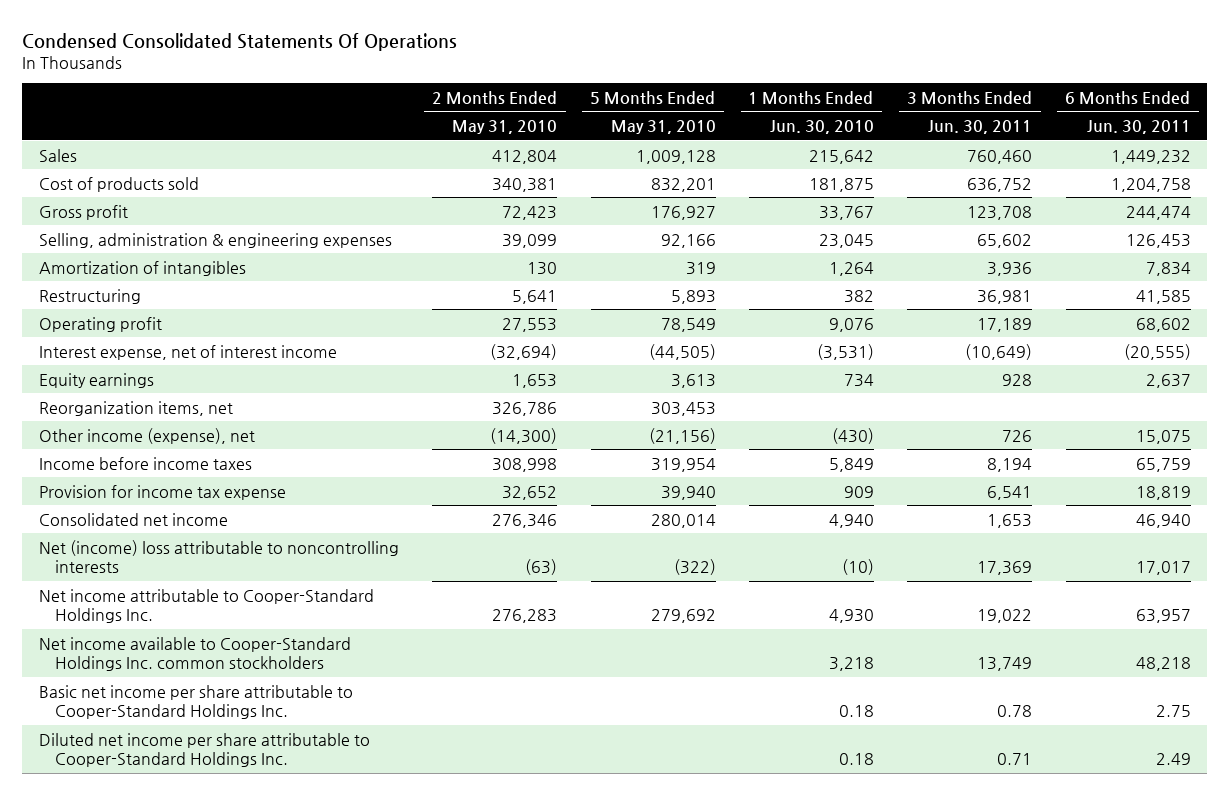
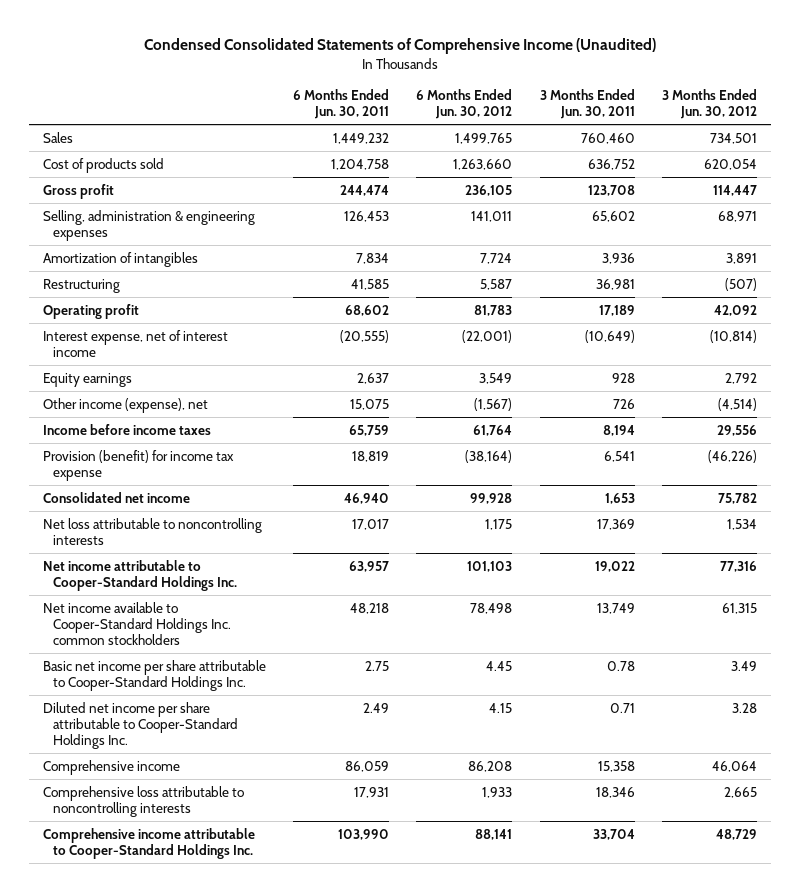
- Condensed Consolidated Statements Of Operations
+ Condensed Consolidated Statements of Comprehensive Income (Unaudited)
- | 2 Months Ended May 31, 2010 | 5 Months Ended May 31, 2010 | 1 Months Ended Jun. 30, 2010 | 3 Months Ended Jun. 30, 2011 | 6 Months Ended Jun. 30, 2011
+ | 6 Months Ended Jun. 30, 2011 | 6 Months Ended Jun. 30, 2012 | 3 Months Ended Jun. 30, 2011 | 3 Months Ended Jun. 30, 2012
- Reorganization items, net | 326,786 | 303,453 | | |
- Provision for income tax expense | 32,652 | 39,940 | 909 | 6,541 | 18,819
+ Provision (benefit) for income tax expense | 18,819 | (38,164) | 6,541 | (46,226)
- Net (income) loss attributable to noncontrolling interests | (63) | (322) | (10) | 17,369 | 17,017
+ Net loss attributable to noncontrolling interests | 17,017 | 1,175 | 17,369 | 1,534
+ Comprehensive income | 86,059 | 86,208 | 15,358 | 46,064
+ Comprehensive loss attributable to noncontrolling interests | 17,931 | 1,933 | 18,346 | 2,665
+ Comprehensive income attributable to Cooper-Standard Holdings Inc. | 103,990 | 88,141 | 33,704 | 48,729

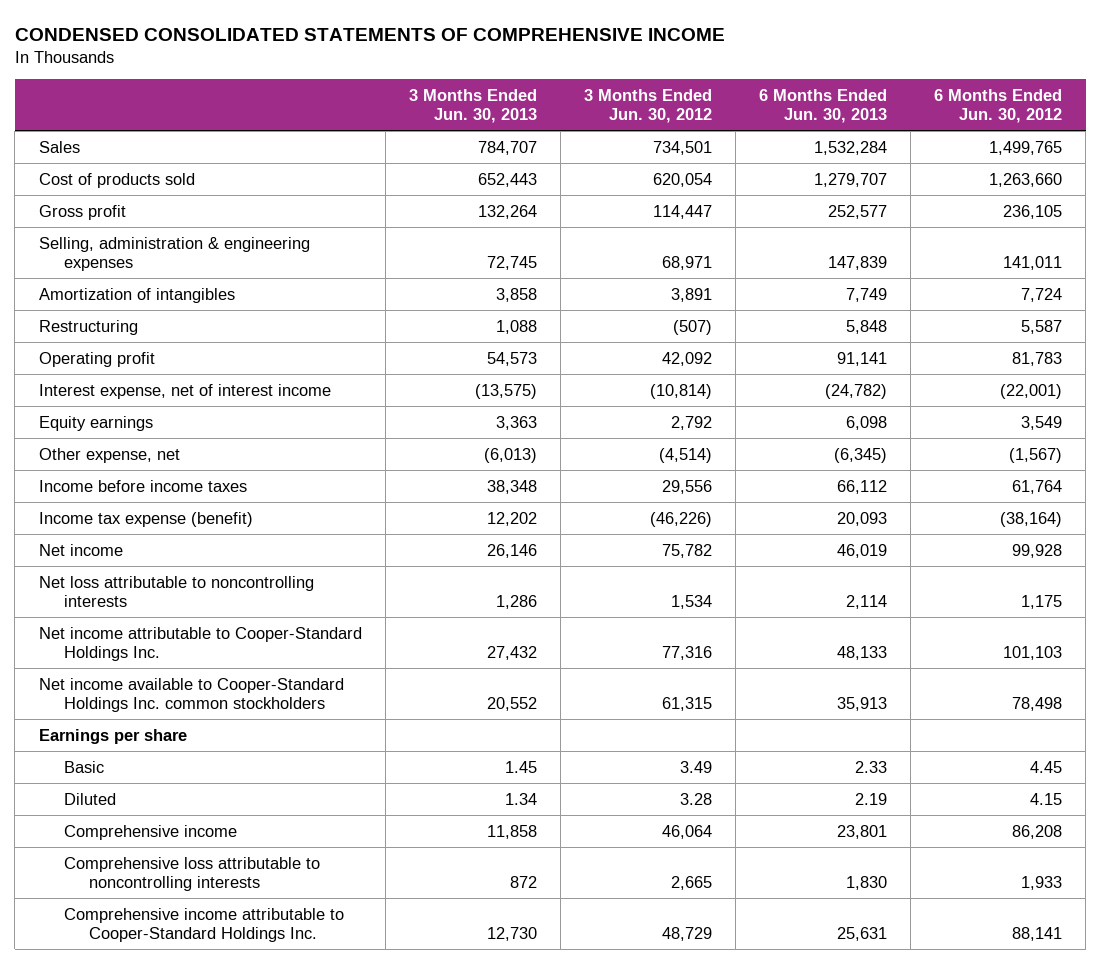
- Condensed Consolidated Statements of Comprehensive Income (Unaudited)
+ CONDENSED CONSOLIDATED STATEMENTS OF COMPREHENSIVE INCOME
- | 6 Months Ended Jun. 30, 2011 | 6 Months Ended Jun. 30, 2012 | 3 Months Ended Jun. 30, 2011 | 3 Months Ended Jun. 30, 2012
+ | 3 Months Ended Jun. 30, 2013 | 3 Months Ended Jun. 30, 2012 | 6 Months Ended Jun. 30, 2013 | 6 Months Ended Jun. 30, 2012
- Other income (expense), net | 15,075 | (1,567) | 726 | (4,514)
+ Other expense, net | (6,013) | (4,514) | (6,345) | (1,567)
- Provision (benefit) for income tax expense | 18,819 | (38,164) | 6,541 | (46,226)
- Consolidated net income | 46,940 | 99,928 | 1,653 | 75,782
+ Income tax expense (benefit) | 12,202 | (46,226) | 20,093 | (38,164)
+ Net income | 26,146 | 75,782 | 46,019 | 99,928
- Basic net income per share attributable to Cooper-Standard Holdings Inc. | 2.75 | 4.45 | 0.78 | 3.49
- Diluted net income per share attributable to Cooper-Standard Holdings Inc. | 2.49 | 4.15 | 0.71 | 3.28
+ Earnings per share
+ Basic | 1.45 | 3.49 | 2.33 | 4.45
+ Diluted | 1.34 | 3.28 | 2.19 | 4.15

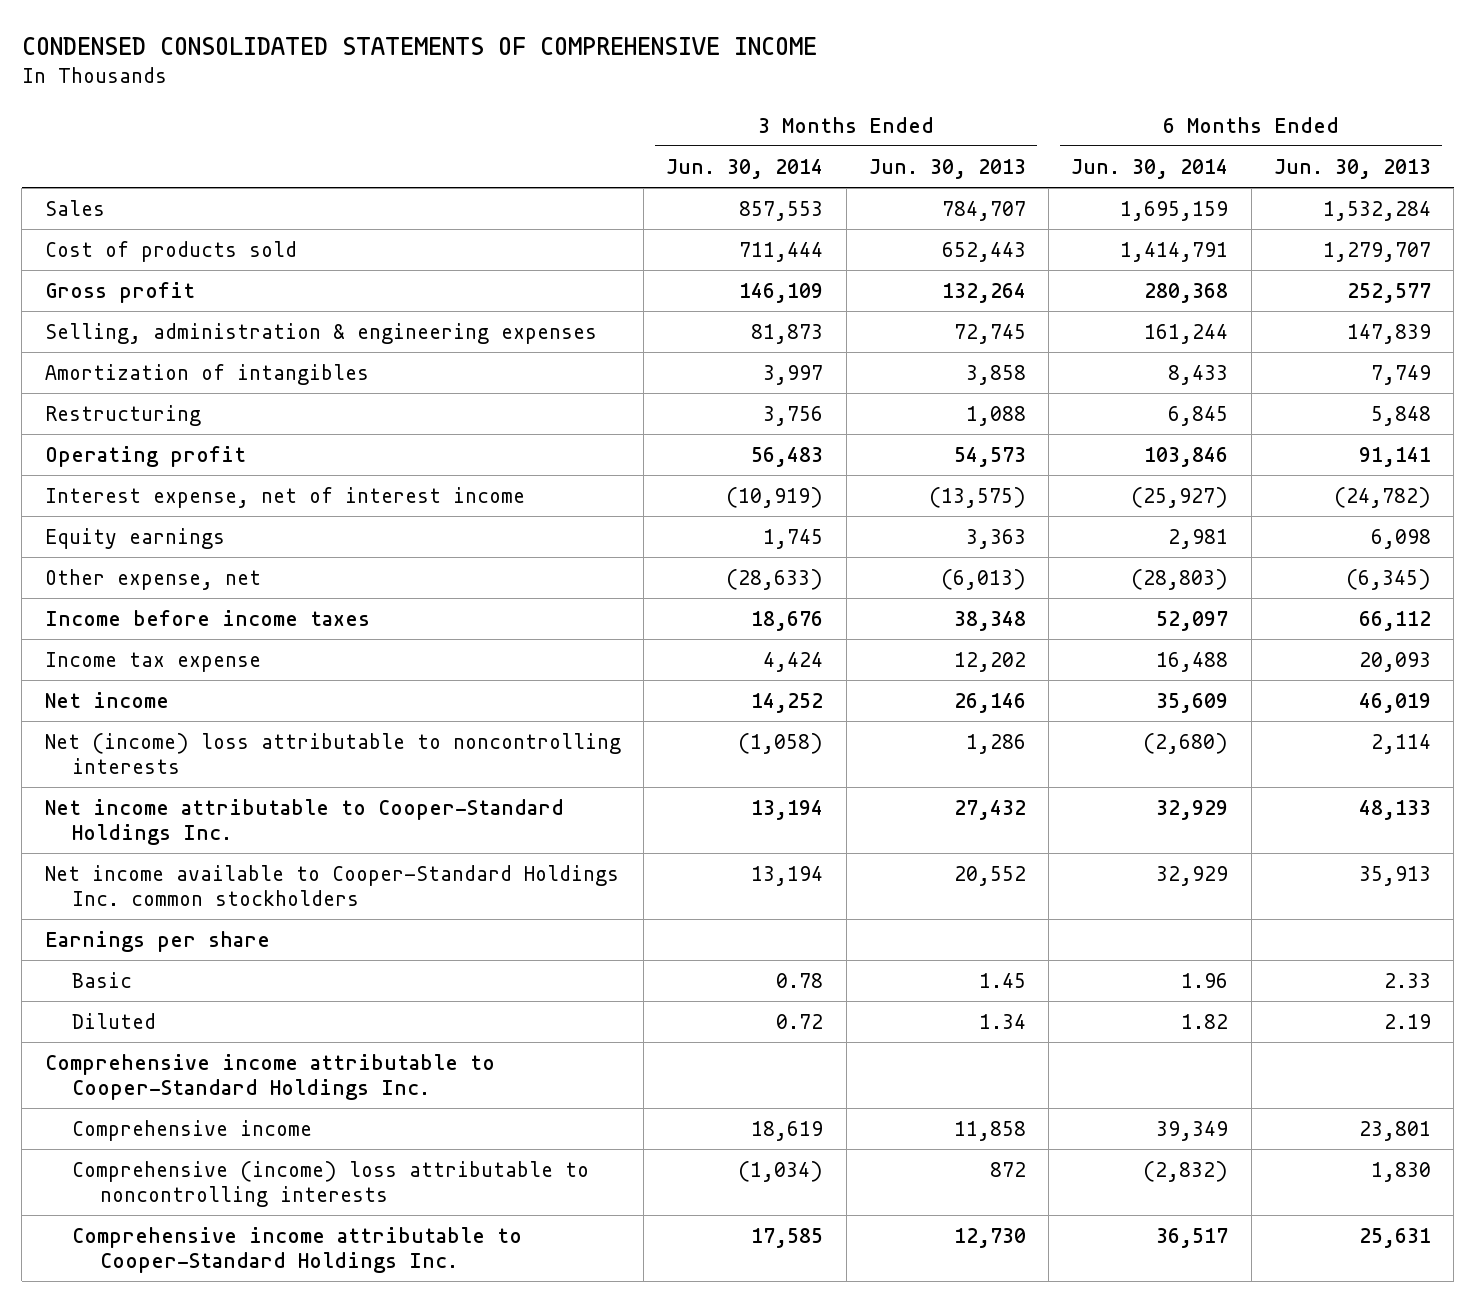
- | 3 Months Ended Jun. 30, 2013 | 3 Months Ended Jun. 30, 2012 | 6 Months Ended Jun. 30, 2013 | 6 Months Ended Jun. 30, 2012
+ | 3 Months Ended Jun. 30, 2014 | 3 Months Ended Jun. 30, 2013 | 6 Months Ended Jun. 30, 2014 | 6 Months Ended Jun. 30, 2013
- Income tax expense (benefit) | 12,202 | (46,226) | 20,093 | (38,164)
+ Income tax expense | 4,424 | 12,202 | 16,488 | 20,093
- Net loss attributable to noncontrolling interests | 1,286 | 1,534 | 2,114 | 1,175
+ Net (income) loss attributable to noncontrolling interests | (1,058) | 1,286 | (2,680) | 2,114
+ Comprehensive income attributable to Cooper-Standard Holdings Inc.
- Comprehensive loss attributable to noncontrolling interests | 872 | 2,665 | 1,830 | 1,933
+ Comprehensive (income) loss attributable to noncontrolling interests | (1,034) | 872 | (2,832) | 1,830

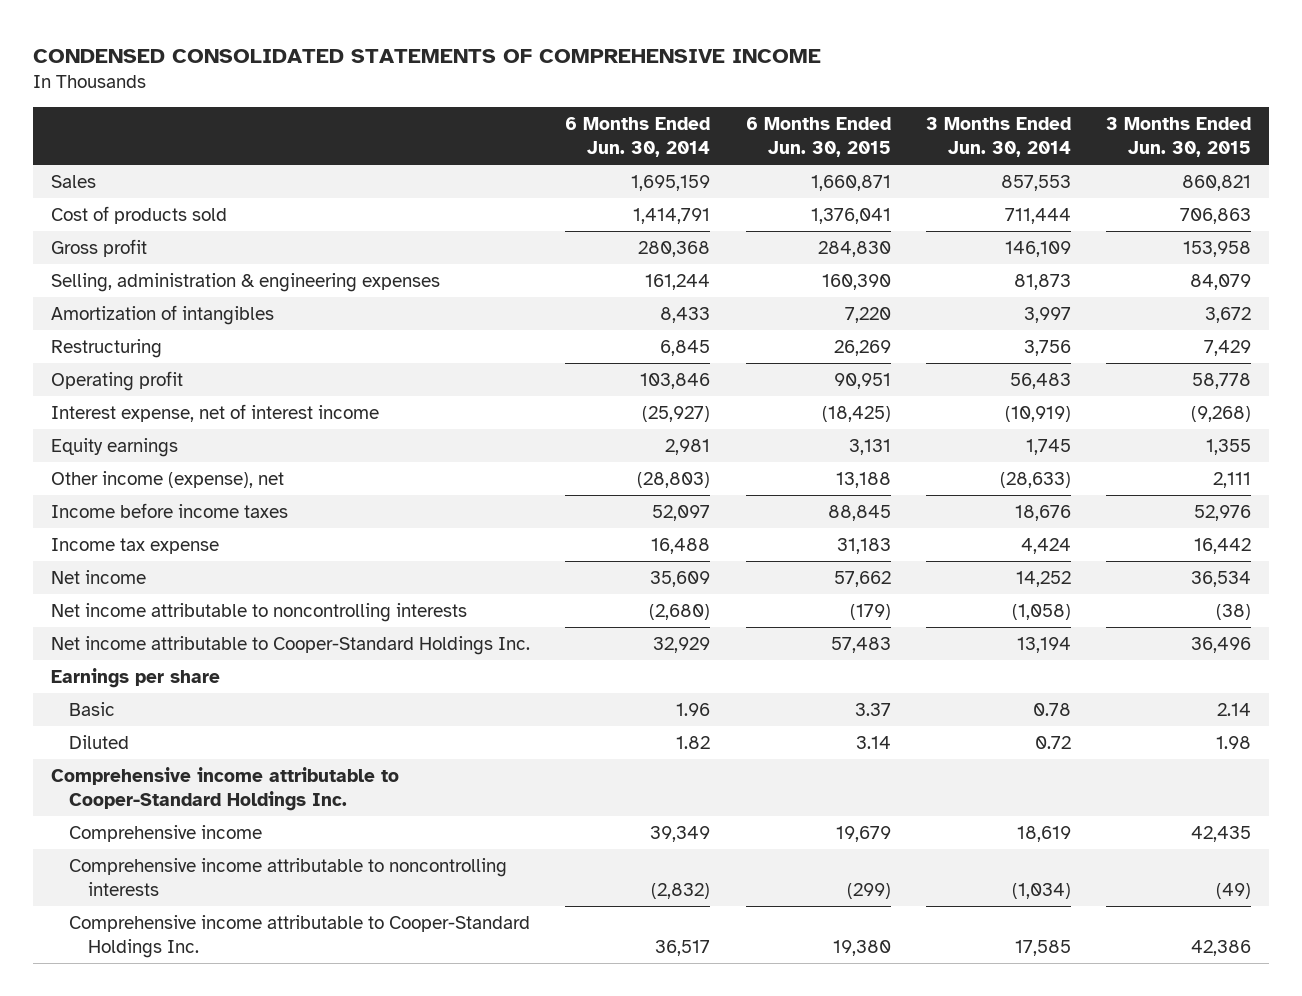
- | 3 Months Ended Jun. 30, 2014 | 3 Months Ended Jun. 30, 2013 | 6 Months Ended Jun. 30, 2014 | 6 Months Ended Jun. 30, 2013
+ | 6 Months Ended Jun. 30, 2014 | 6 Months Ended Jun. 30, 2015 | 3 Months Ended Jun. 30, 2014 | 3 Months Ended Jun. 30, 2015
- Other expense, net | (28,633) | (6,013) | (28,803) | (6,345)
+ Other income (expense), net | (28,803) | 13,188 | (28,633) | 2,111
- Net (income) loss attributable to noncontrolling interests | (1,058) | 1,286 | (2,680) | 2,114
+ Net income attributable to noncontrolling interests | (2,680) | (179) | (1,058) | (38)
- Net income available to Cooper-Standard Holdings Inc. common stockholders | 13,194 | 20,552 | 32,929 | 35,913
- Comprehensive (income) loss attributable to noncontrolling interests | (1,034) | 872 | (2,832) | 1,830
+ Comprehensive income attributable to noncontrolling interests | (2,832) | (299) | (1,034) | (49)

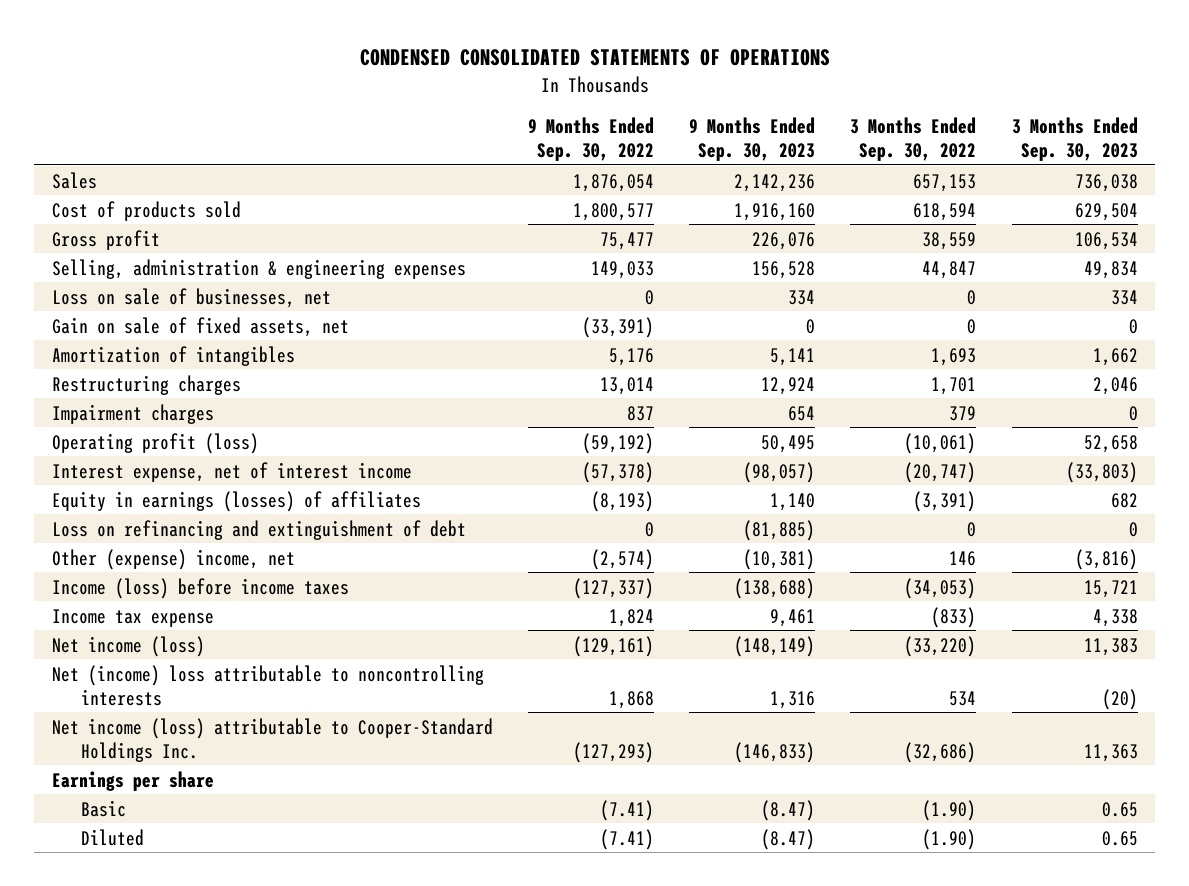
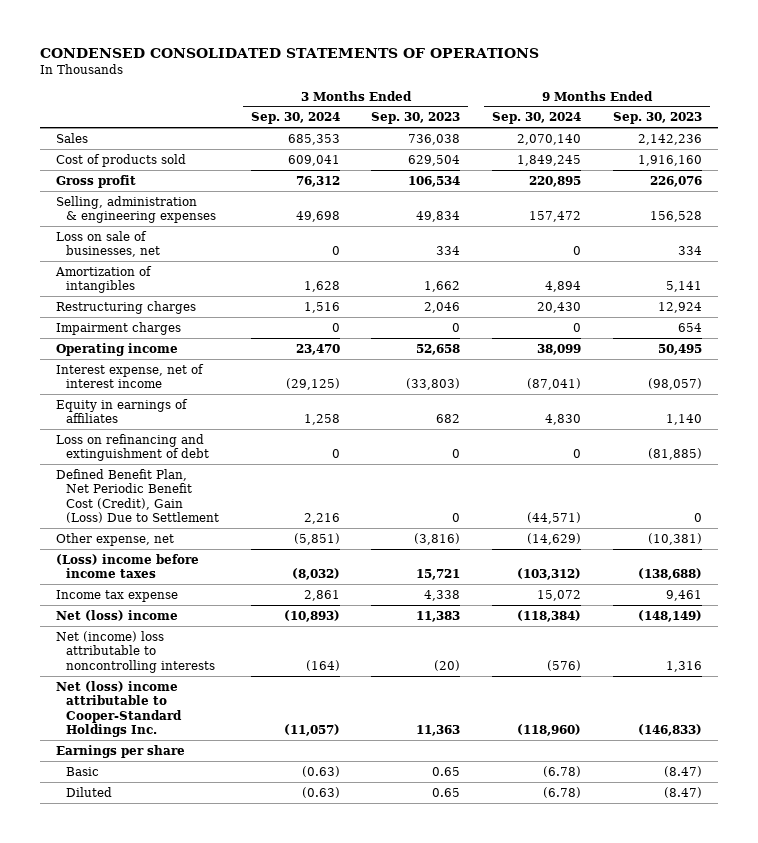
- | 9 Months Ended Sep. 30, 2022 | 9 Months Ended Sep. 30, 2023 | 3 Months Ended Sep. 30, 2022 | 3 Months Ended Sep. 30, 2023
+ | 3 Months Ended Sep. 30, 2024 | 3 Months Ended Sep. 30, 2023 | 9 Months Ended Sep. 30, 2024 | 9 Months Ended Sep. 30, 2023
- Gain on sale of fixed assets, net | (33,391) | 0 | 0 | 0
- Operating profit (loss) | (59,192) | 50,495 | (10,061) | 52,658
+ Operating income | 23,470 | 52,658 | 38,099 | 50,495
- Equity in earnings (losses) of affiliates | (8,193) | 1,140 | (3,391) | 682
+ Equity in earnings of affiliates | 1,258 | 682 | 4,830 | 1,140
- Other (expense) income, net | (2,574) | (10,381) | 146 | (3,816)
- Income (loss) before income taxes | (127,337) | (138,688) | (34,053) | 15,721
+ Defined Benefit Plan, Net Periodic Benefit Cost (Credit), Gain (Loss) Due to Settlement | 2,216 | 0 | (44,571) | 0
+ Other expense, net | (5,851) | (3,816) | (14,629) | (10,381)
+ (Loss) income before income taxes | (8,032) | 15,721 | (103,312) | (138,688)
- Net income (loss) | (129,161) | (148,149) | (33,220) | 11,383
+ Net (loss) income | (10,893) | 11,383 | (118,384) | (148,149)
- Net income (loss) attributable to Cooper-Standard Holdings Inc. | (127,293) | (146,833) | (32,686) | 11,363
+ Net (loss) income attributable to Cooper-Standard Holdings Inc. | (11,057) | 11,363 | (118,960) | (146,833)

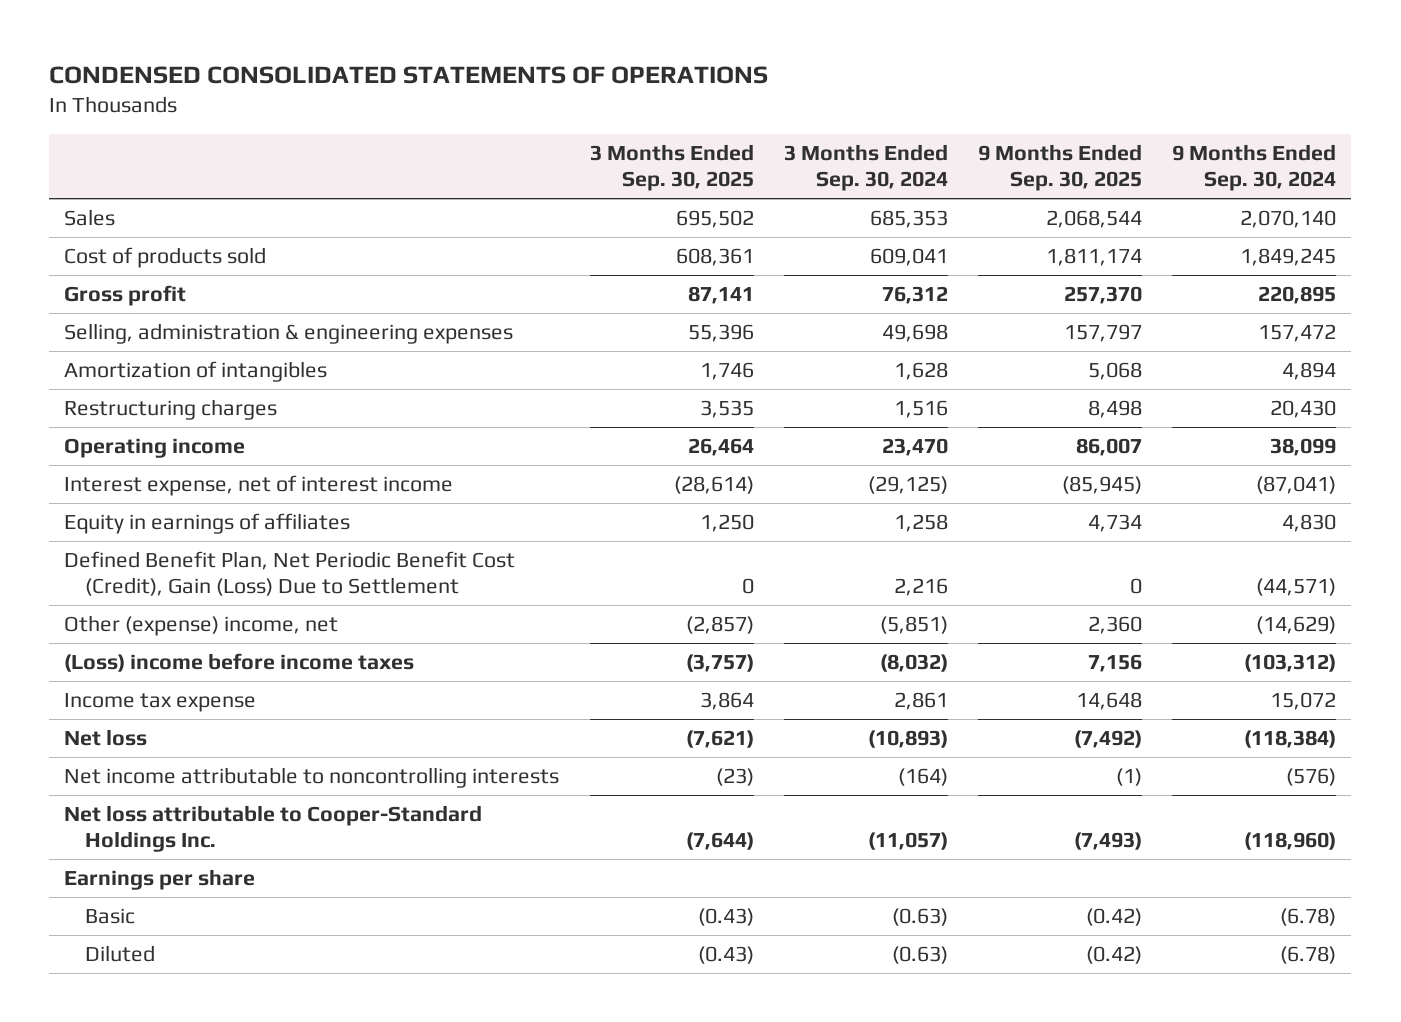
- | 3 Months Ended Sep. 30, 2024 | 3 Months Ended Sep. 30, 2023 | 9 Months Ended Sep. 30, 2024 | 9 Months Ended Sep. 30, 2023
+ | 3 Months Ended Sep. 30, 2025 | 3 Months Ended Sep. 30, 2024 | 9 Months Ended Sep. 30, 2025 | 9 Months Ended Sep. 30, 2024
- Loss on sale of businesses, net | 0 | 334 | 0 | 334
- Impairment charges | 0 | 0 | 0 | 654
- Loss on refinancing and extinguishment of debt | 0 | 0 | 0 | (81,885)
- Other expense, net | (5,851) | (3,816) | (14,629) | (10,381)
+ Other (expense) income, net | (2,857) | (5,851) | 2,360 | (14,629)
- Net (loss) income | (10,893) | 11,383 | (118,384) | (148,149)
- Net (income) loss attributable to noncontrolling interests | (164) | (20) | (576) | 1,316
- Net (loss) income attributable to Cooper-Standard Holdings Inc. | (11,057) | 11,363 | (118,960) | (146,833)
+ Net loss | (7,621) | (10,893) | (7,492) | (118,384)
+ Net income attributable to noncontrolling interests | (23) | (164) | (1) | (576)
+ Net loss attributable to Cooper-Standard Holdings Inc. | (7,644) | (11,057) | (7,493) | (118,960)

